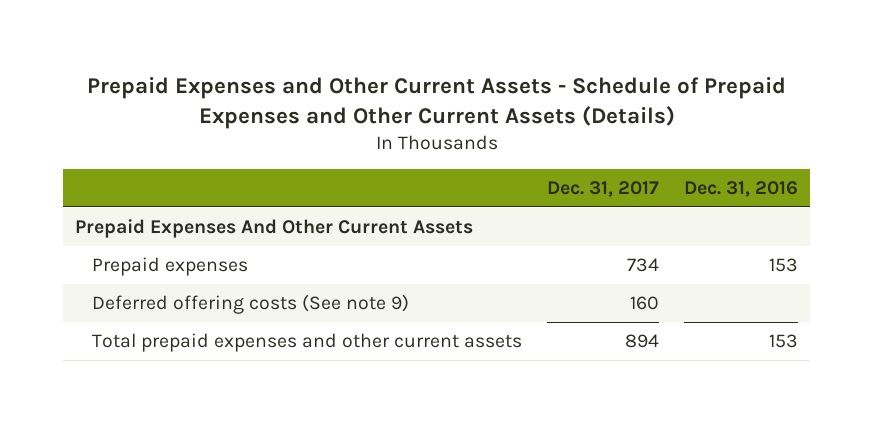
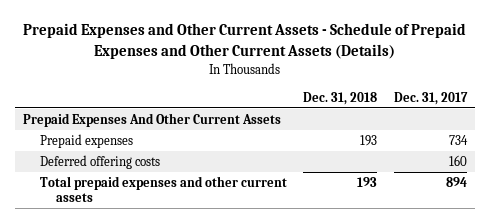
- | Dec. 31, 2017 | Dec. 31, 2016
+ | Dec. 31, 2018 | Dec. 31, 2017
- Deferred offering costs (See note 9) | 160 |
+ Deferred offering costs | | 160

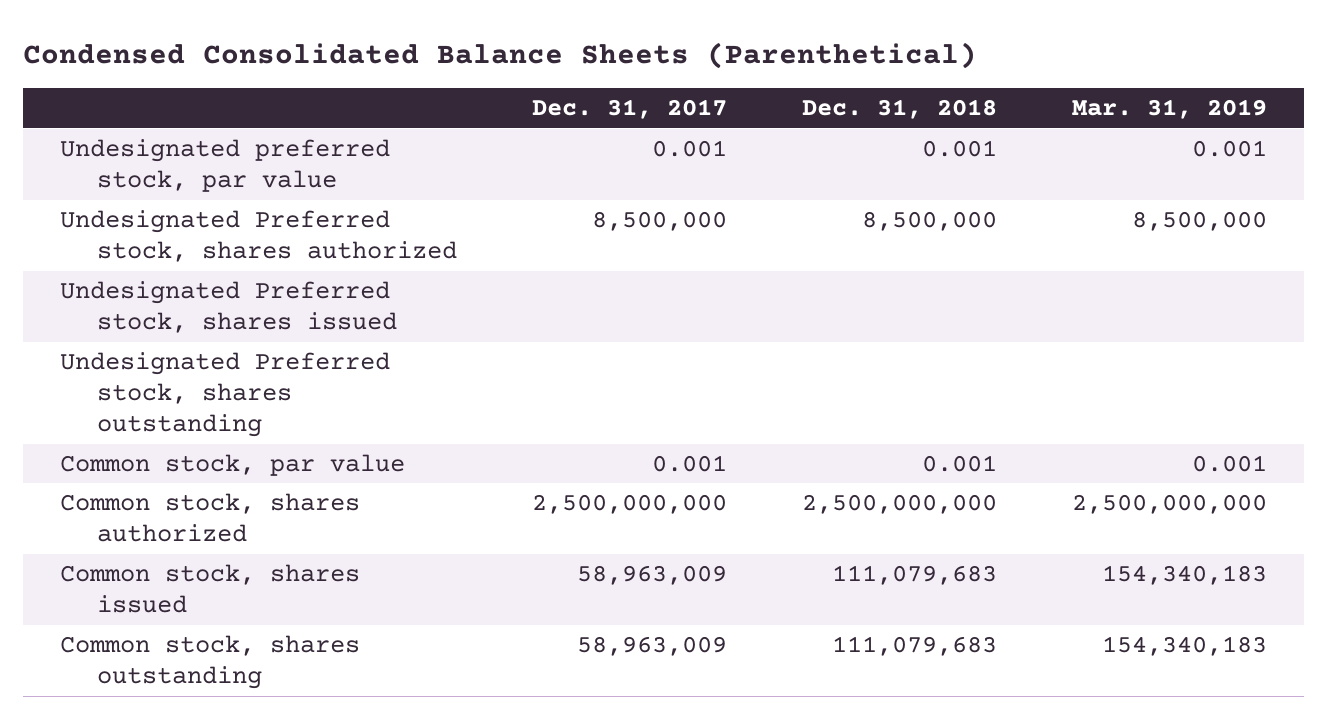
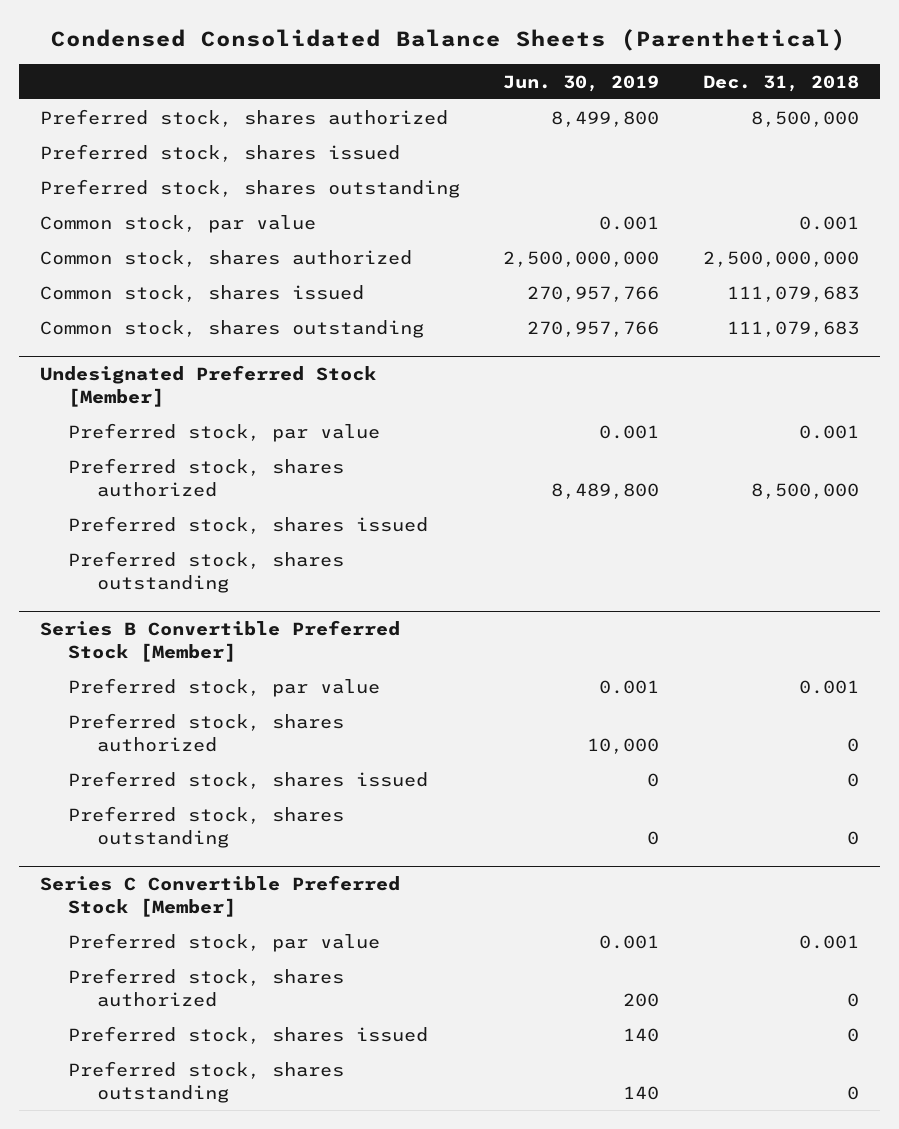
- | Dec. 31, 2017 | Dec. 31, 2018 | Mar. 31, 2019
+ | Jun. 30, 2019 | Dec. 31, 2018
- Undesignated preferred stock, par value | 0.001 | 0.001 | 0.001
- Undesignated Preferred stock, shares authorized | 8,500,000 | 8,500,000 | 8,500,000
- Undesignated Preferred stock, shares issued
- Undesignated Preferred stock, shares outstanding
+ Preferred stock, shares authorized | 8,499,800 | 8,500,000
+ Preferred stock, shares issued
+ Preferred stock, shares outstanding
+ Undesignated Preferred Stock [Member]
+ Preferred stock, par value | 0.001 | 0.001
+ Preferred stock, shares authorized | 8,489,800 | 8,500,000
+ Preferred stock, shares issued
+ Preferred stock, shares outstanding
+ Series B Convertible Preferred Stock [Member]
+ Preferred stock, par value | 0.001 | 0.001
+ Preferred stock, shares authorized | 10,000 | 0
+ Preferred stock, shares issued | 0 | 0
+ Preferred stock, shares outstanding | 0 | 0
+ Series C Convertible Preferred Stock [Member]
+ Preferred stock, par value | 0.001 | 0.001
+ Preferred stock, shares authorized | 200 | 0
+ Preferred stock, shares issued | 140 | 0
+ Preferred stock, shares outstanding | 140 | 0

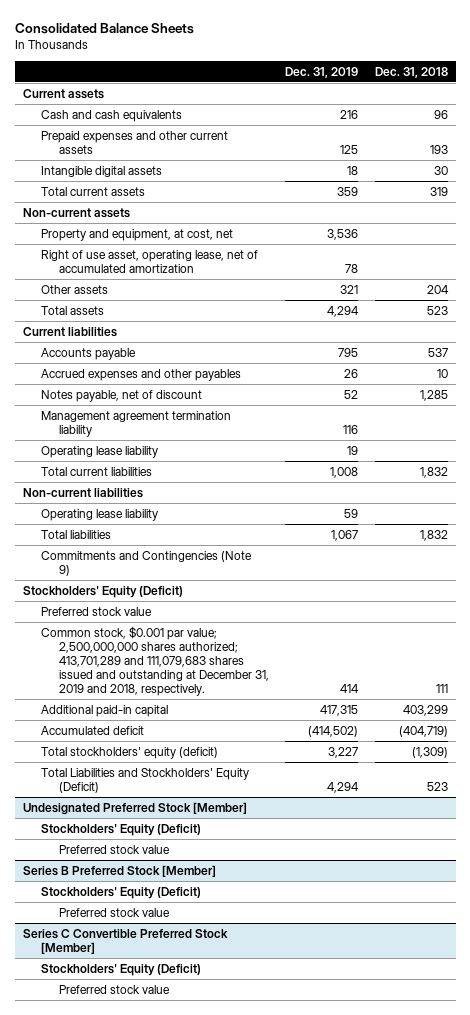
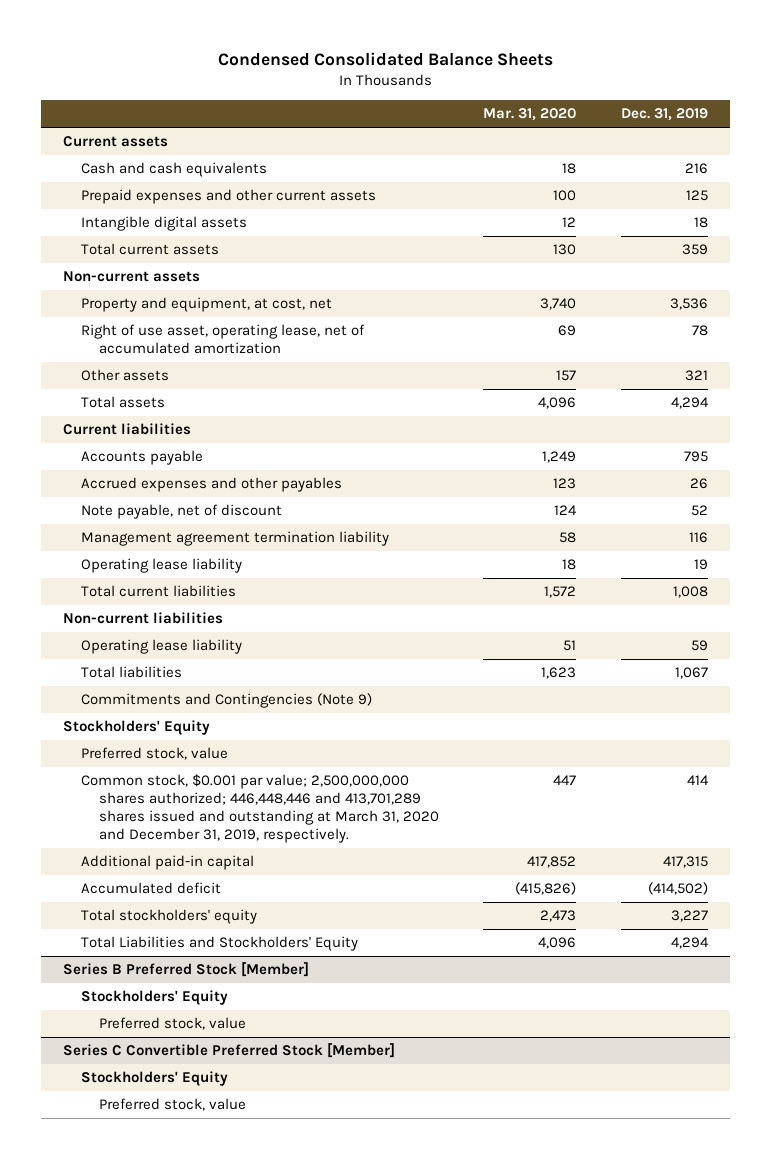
- Consolidated Balance Sheets
+ Condensed Consolidated Balance Sheets
- | Dec. 31, 2019 | Dec. 31, 2018
+ | Mar. 31, 2020 | Dec. 31, 2019
- Notes payable, net of discount | 52 | 1,285
+ Note payable, net of discount | 124 | 52
- Stockholders' Equity (Deficit)
- Preferred stock value
- Common stock, $0.001 par value; 2,500,000,000 shares authorized; 413,701,289 and 111,079,683 shares issued and outstanding at December 31, 2019 and 2018, respectively. | 414 | 111
+ Stockholders' Equity
+ Preferred stock, value
+ Common stock, $0.001 par value; 2,500,000,000 shares authorized; 446,448,446 and 413,701,289 shares issued and outstanding at March 31, 2020 and December 31, 2019, respectively. | 447 | 414
- Total stockholders' equity (deficit) | 3,227 | (1,309)
- Total Liabilities and Stockholders' Equity (Deficit) | 4,294 | 523
- Undesignated Preferred Stock [Member]
- Stockholders' Equity (Deficit)
- Preferred stock value
+ Total stockholders' equity | 2,473 | 3,227
+ Total Liabilities and Stockholders' Equity | 4,096 | 4,294
@ Series B Preferred Stock [Member]
- Stockholders' Equity (Deficit)
- Preferred stock value
+ Stockholders' Equity
+ Preferred stock, value
@ Series C Convertible Preferred Stock [Member]
- Stockholders' Equity (Deficit)
- Preferred stock value
+ Stockholders' Equity
+ Preferred stock, value

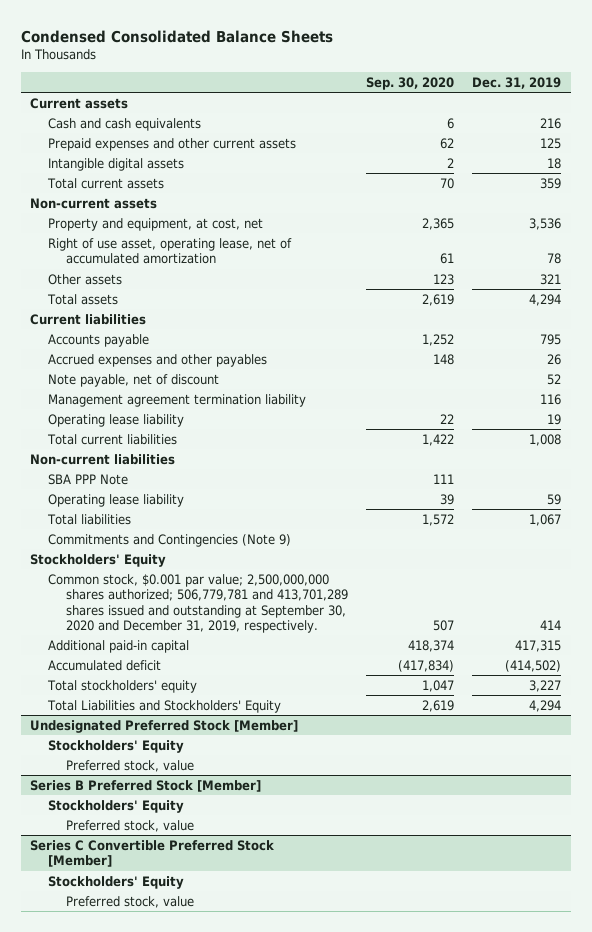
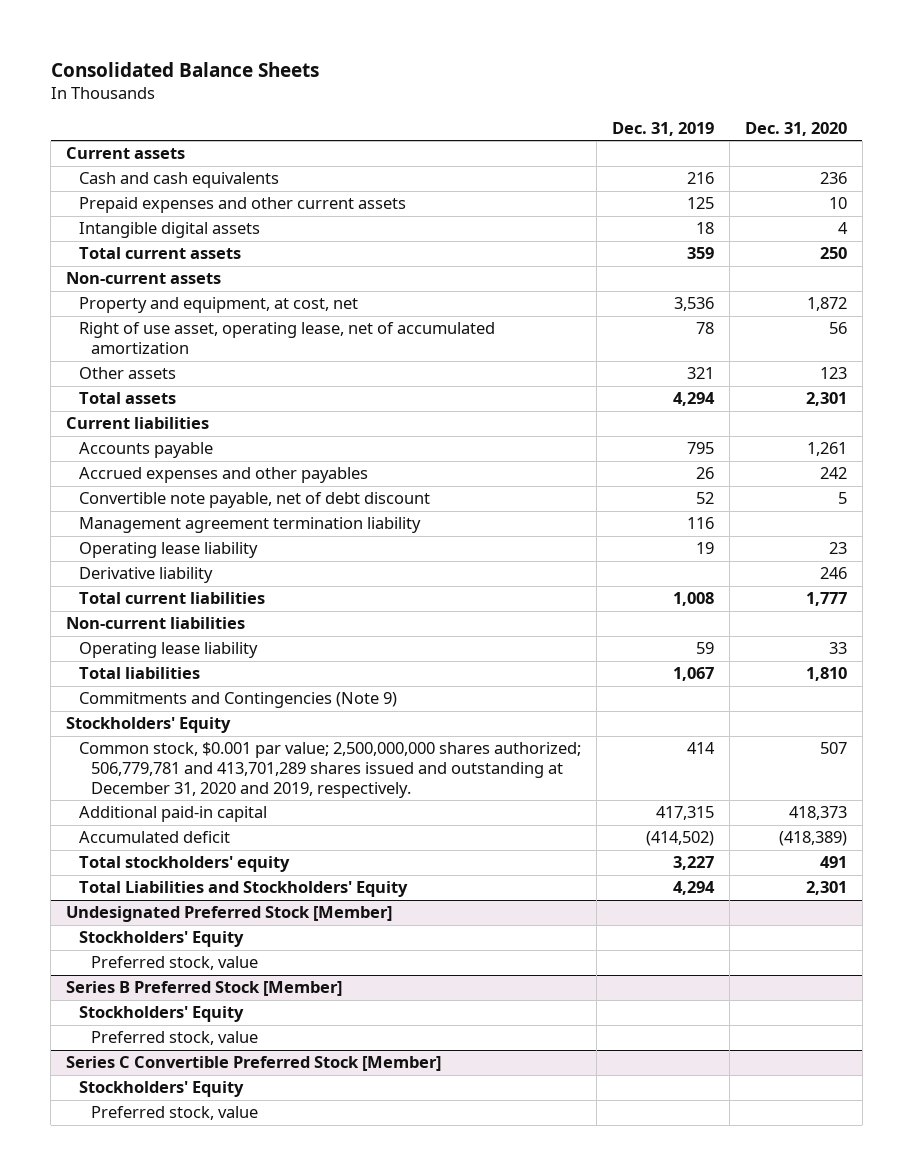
- Condensed Consolidated Balance Sheets
+ Consolidated Balance Sheets
- | Sep. 30, 2020 | Dec. 31, 2019
+ | Dec. 31, 2019 | Dec. 31, 2020
- Note payable, net of discount | | 52
+ Convertible note payable, net of debt discount | 52 | 5
+ Derivative liability | | 246
- SBA PPP Note | 111 |
- Common stock, $0.001 par value; 2,500,000,000 shares authorized; 506,779,781 and 413,701,289 shares issued and outstanding at September 30, 2020 and December 31, 2019, respectively. | 507 | 414
+ Common stock, $0.001 par value; 2,500,000,000 shares authorized; 506,779,781 and 413,701,289 shares issued and outstanding at December 31, 2020 and 2019, respectively. | 414 | 507

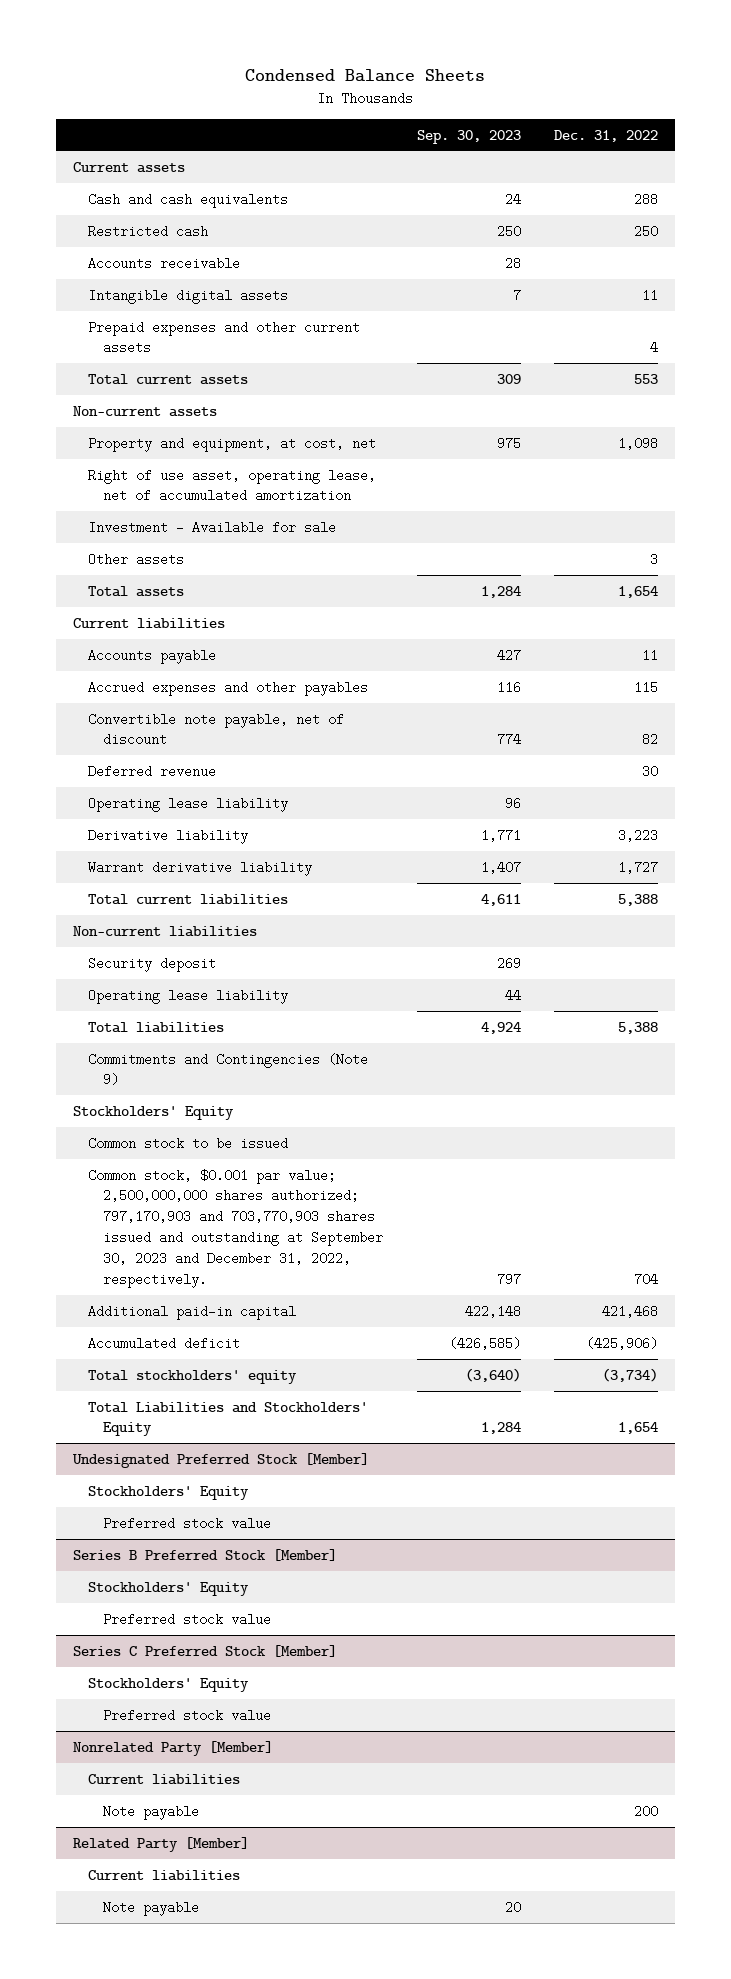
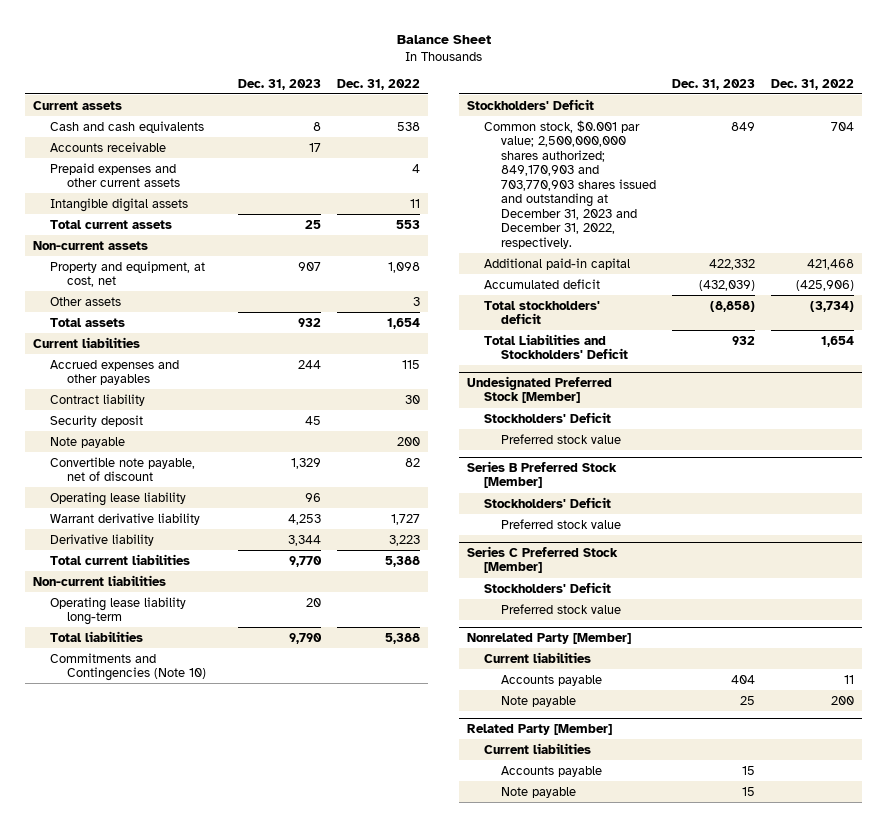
- Condensed Balance Sheets
+ Balance Sheet
- | Sep. 30, 2023 | Dec. 31, 2022
+ | Dec. 31, 2023 | Dec. 31, 2022
- Cash and cash equivalents | 24 | 288
- Restricted cash | 250 | 250
+ Cash and cash equivalents | 8 | 538
moved down: Intangible digital assets | | 11
- Right of use asset, operating lease, net of accumulated amortization
- Investment - Available for sale
- Accounts payable | 427 | 11
+ Contract liability | | 30
moved up: Security deposit | 45 |
+ Note payable | | 200
- Deferred revenue | | 30
moved down: Derivative liability | 3,344 | 3,223
- Operating lease liability | 44 |
+ Operating lease liability long-term | 20 |
- Commitments and Contingencies (Note 9)
- Stockholders' Equity
- Common stock to be issued
- Common stock, $0.001 par value; 2,500,000,000 shares authorized; 797,170,903 and 703,770,903 shares issued and outstanding at September 30, 2023 and December 31, 2022, respectively. | 797 | 704
+ Commitments and Contingencies (Note 10)
+ Stockholders' Deficit
+ Common stock, $0.001 par value; 2,500,000,000 shares authorized; 849,170,903 and 703,770,903 shares issued and outstanding at December 31, 2023 and December 31, 2022, respectively. | 849 | 704
- Total stockholders' equity | (3,640) | (3,734)
- Total Liabilities and Stockholders' Equity | 1,284 | 1,654
+ Total stockholders' deficit | (8,858) | (3,734)
+ Total Liabilities and Stockholders' Deficit | 932 | 1,654
@ Undesignated Preferred Stock [Member]
- Stockholders' Equity
+ Stockholders' Deficit
@ Series B Preferred Stock [Member]
- Stockholders' Equity
+ Stockholders' Deficit
@ Series C Preferred Stock [Member]
- Stockholders' Equity
+ Stockholders' Deficit
@ Nonrelated Party [Member]
+ Accounts payable | 404 | 11
@ Related Party [Member]
+ Accounts payable | 15 |

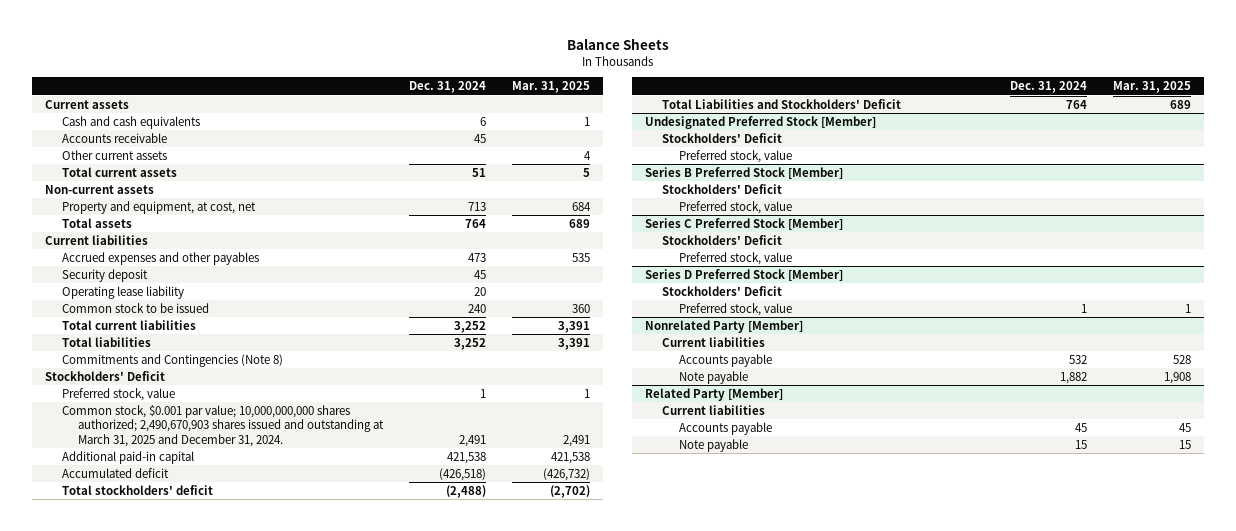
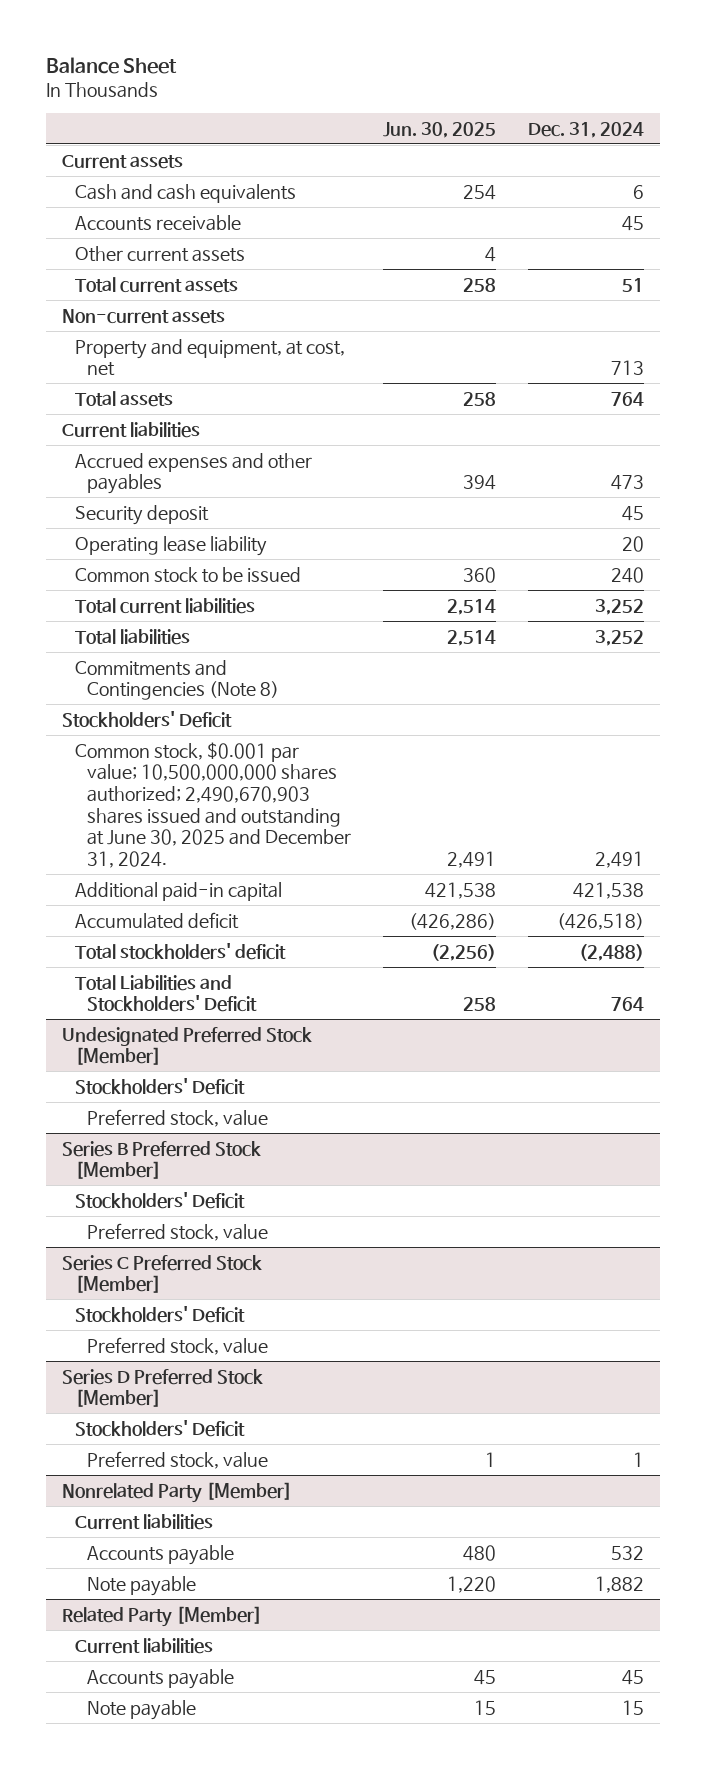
- Balance Sheets
+ Balance Sheet
- | Dec. 31, 2024 | Mar. 31, 2025
+ | Jun. 30, 2025 | Dec. 31, 2024
- Preferred stock, value | 1 | 1
- Common stock, $0.001 par value; 10,000,000,000 shares authorized; 2,490,670,903 shares issued and outstanding at March 31, 2025 and December 31, 2024. | 2,491 | 2,491
+ Common stock, $0.001 par value; 10,500,000,000 shares authorized; 2,490,670,903 shares issued and outstanding at June 30, 2025 and December 31, 2024. | 2,491 | 2,491

